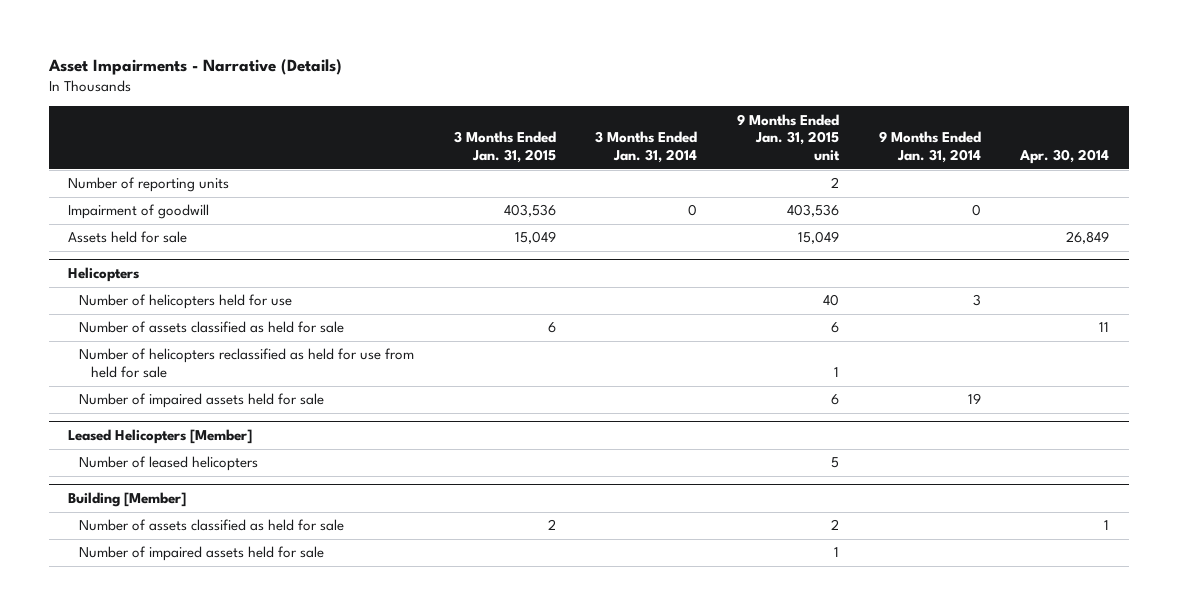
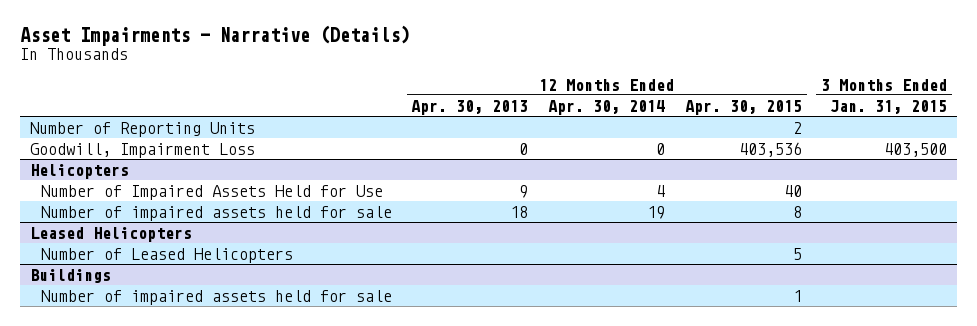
- | 3 Months Ended Jan. 31, 2015 | 3 Months Ended Jan. 31, 2014 | 9 Months Ended Jan. 31, 2015 unit | 9 Months Ended Jan. 31, 2014 | Apr. 30, 2014
+ | 12 Months Ended Apr. 30, 2013 | 12 Months Ended Apr. 30, 2014 | 12 Months Ended Apr. 30, 2015 | 3 Months Ended Jan. 31, 2015
- Number of reporting units | | | 2 | |
- Impairment of goodwill | 403,536 | 0 | 403,536 | 0 |
- Assets held for sale | 15,049 | | 15,049 | | 26,849
+ Number of Reporting Units | | | 2 |
+ Goodwill, Impairment Loss | 0 | 0 | 403,536 | 403,500
@ Helicopters
- Number of helicopters held for use | | | 40 | 3 |
- Number of assets classified as held for sale | 6 | | 6 | | 11
- Number of helicopters reclassified as held for use from held for sale | | | 1 | |
+ Number of Impaired Assets Held for Use | 9 | 4 | 40 |
- Leased Helicopters [Member]
- Number of leased helicopters | | | 5 | |
- Building [Member]
- Number of assets classified as held for sale | 2 | | 2 | | 1
+ Leased Helicopters
+ Number of Leased Helicopters | | | 5 |
+ Buildings

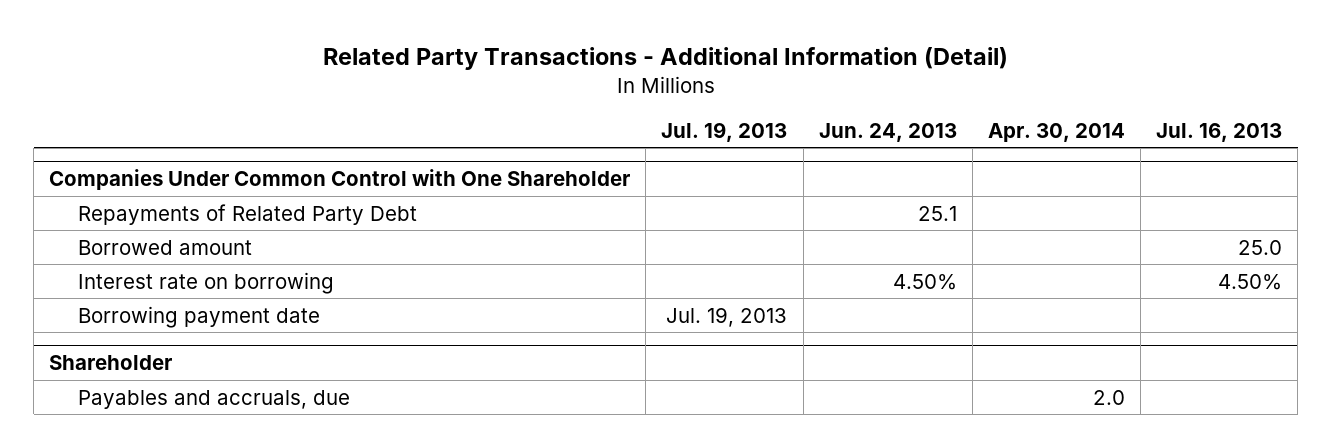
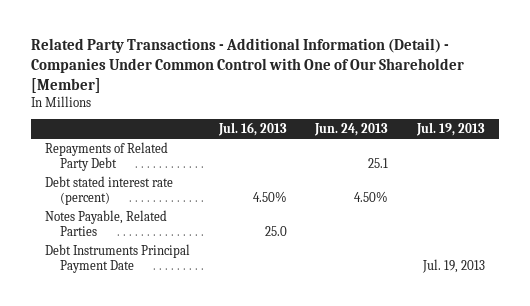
- Related Party Transactions - Additional Information (Detail)
+ Related Party Transactions - Additional Information (Detail) - Companies Under Common Control with One of Our Shareholder [Member]
- | Jul. 19, 2013 | Jun. 24, 2013 | Apr. 30, 2014 | Jul. 16, 2013
+ | Jul. 16, 2013 | Jun. 24, 2013 | Jul. 19, 2013
- Companies Under Common Control with One Shareholder
- Borrowed amount | | | | 25.0
- Interest rate on borrowing | | 4.50% | | 4.50%
- Borrowing payment date | Jul. 19, 2013 | | |
- Shareholder
- Payables and accruals, due | | | 2.0 |
+ Debt stated interest rate (percent) | 4.50% | 4.50% |
+ Notes Payable, Related Parties | 25.0 | |
+ Debt Instruments Principal Payment Date | | | Jul. 19, 2013

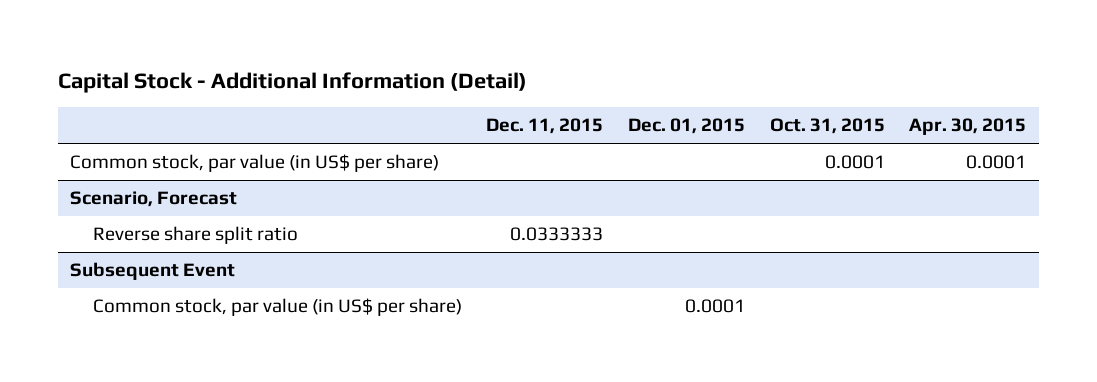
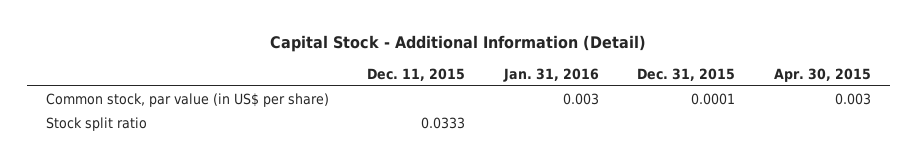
- | Dec. 11, 2015 | Dec. 01, 2015 | Oct. 31, 2015 | Apr. 30, 2015
+ | Dec. 11, 2015 | Jan. 31, 2016 | Dec. 31, 2015 | Apr. 30, 2015
- Common stock, par value (in US$ per share) | | | 0.0001 | 0.0001
- Scenario, Forecast
- Reverse share split ratio | 0.0333333 | | |
- Subsequent Event
- Common stock, par value (in US$ per share) | | 0.0001 | |
+ Common stock, par value (in US$ per share) | | 0.003 | 0.0001 | 0.003
+ Stock split ratio | 0.0333 | | |

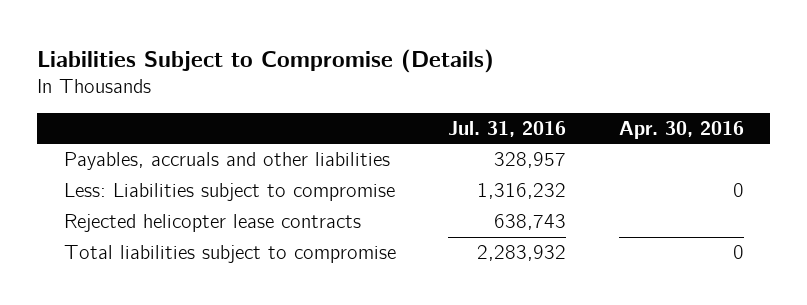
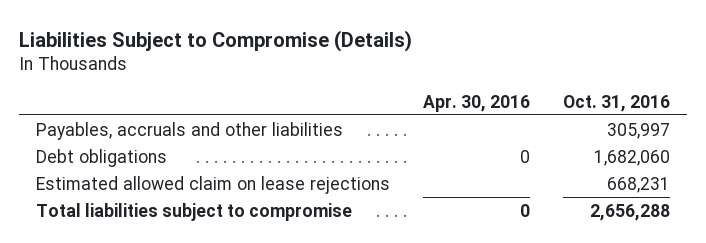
- | Jul. 31, 2016 | Apr. 30, 2016
+ | Apr. 30, 2016 | Oct. 31, 2016
- Less: Liabilities subject to compromise | 1,316,232 | 0
- Rejected helicopter lease contracts | 638,743 |
+ Debt obligations | 0 | 1,682,060
+ Estimated allowed claim on lease rejections | | 668,231

